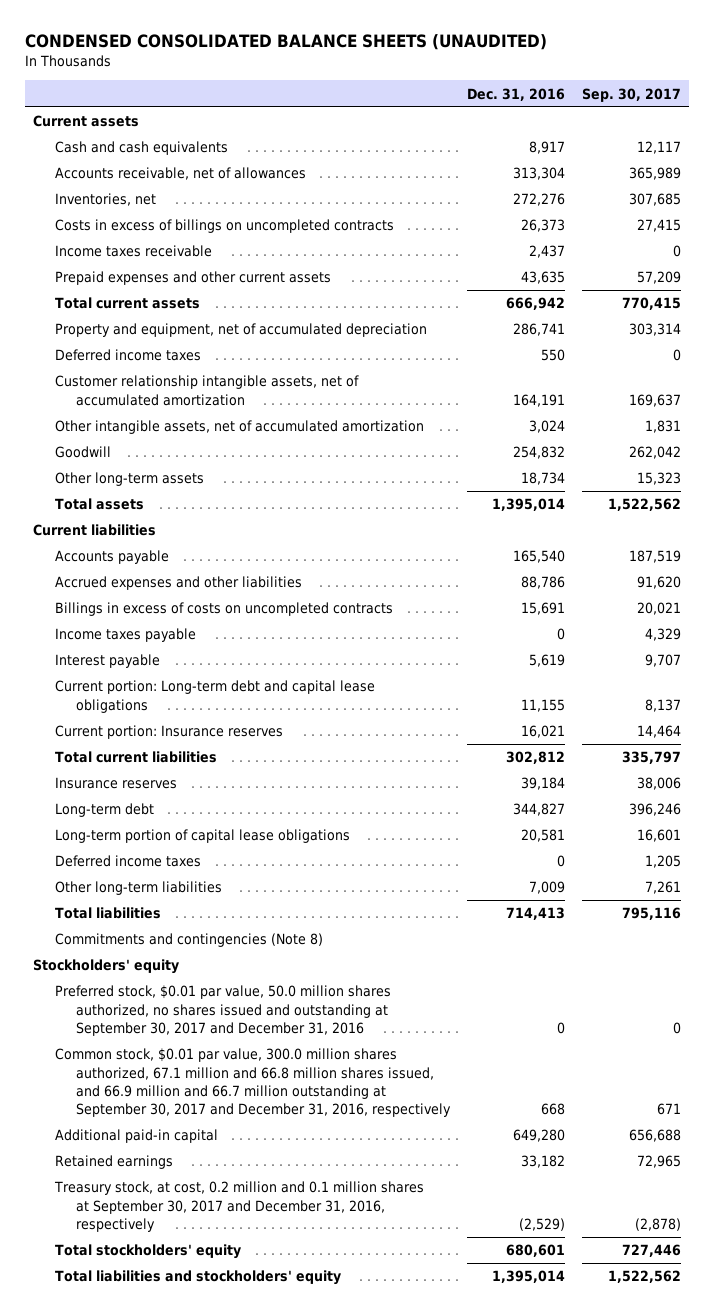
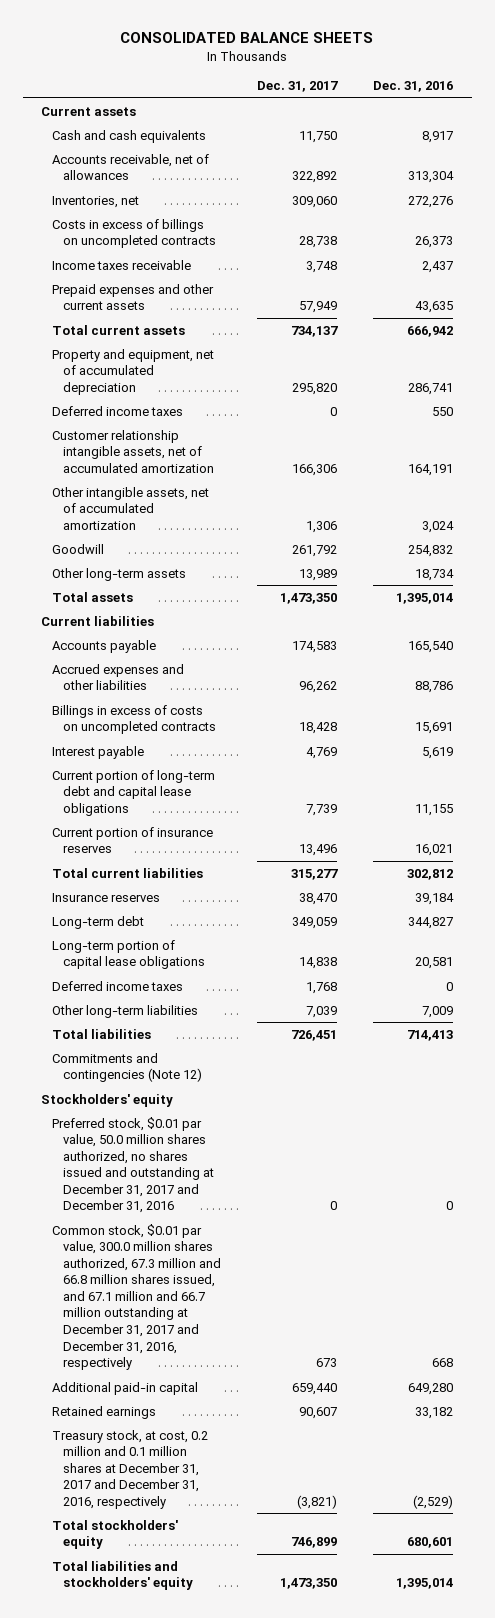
- CONDENSED CONSOLIDATED BALANCE SHEETS (UNAUDITED)
+ CONSOLIDATED BALANCE SHEETS
- | Dec. 31, 2016 | Sep. 30, 2017
+ | Dec. 31, 2017 | Dec. 31, 2016
- Income taxes payable | 0 | 4,329
- Current portion: Long-term debt and capital lease obligations | 11,155 | 8,137
- Current portion: Insurance reserves | 16,021 | 14,464
+ Current portion of long-term debt and capital lease obligations | 7,739 | 11,155
+ Current portion of insurance reserves | 13,496 | 16,021
- Commitments and contingencies (Note 8)
+ Commitments and contingencies (Note 12)
- Preferred stock, $0.01 par value, 50.0 million shares authorized, no shares issued and outstanding at September 30, 2017 and December 31, 2016 | 0 | 0
- Common stock, $0.01 par value, 300.0 million shares authorized, 67.1 million and 66.8 million shares issued, and 66.9 million and 66.7 million outstanding at September 30, 2017 and December 31, 2016, respectively | 668 | 671
+ Preferred stock, $0.01 par value, 50.0 million shares authorized, no shares issued and outstanding at December 31, 2017 and December 31, 2016 | 0 | 0
+ Common stock, $0.01 par value, 300.0 million shares authorized, 67.3 million and 66.8 million shares issued, and 67.1 million and 66.7 million outstanding at December 31, 2017 and December 31, 2016, respectively | 673 | 668
- Treasury stock, at cost, 0.2 million and 0.1 million shares at September 30, 2017 and December 31, 2016, respectively | (2,529) | (2,878)
+ Treasury stock, at cost, 0.2 million and 0.1 million shares at December 31, 2017 and December 31, 2016, respectively | (3,821) | (2,529)

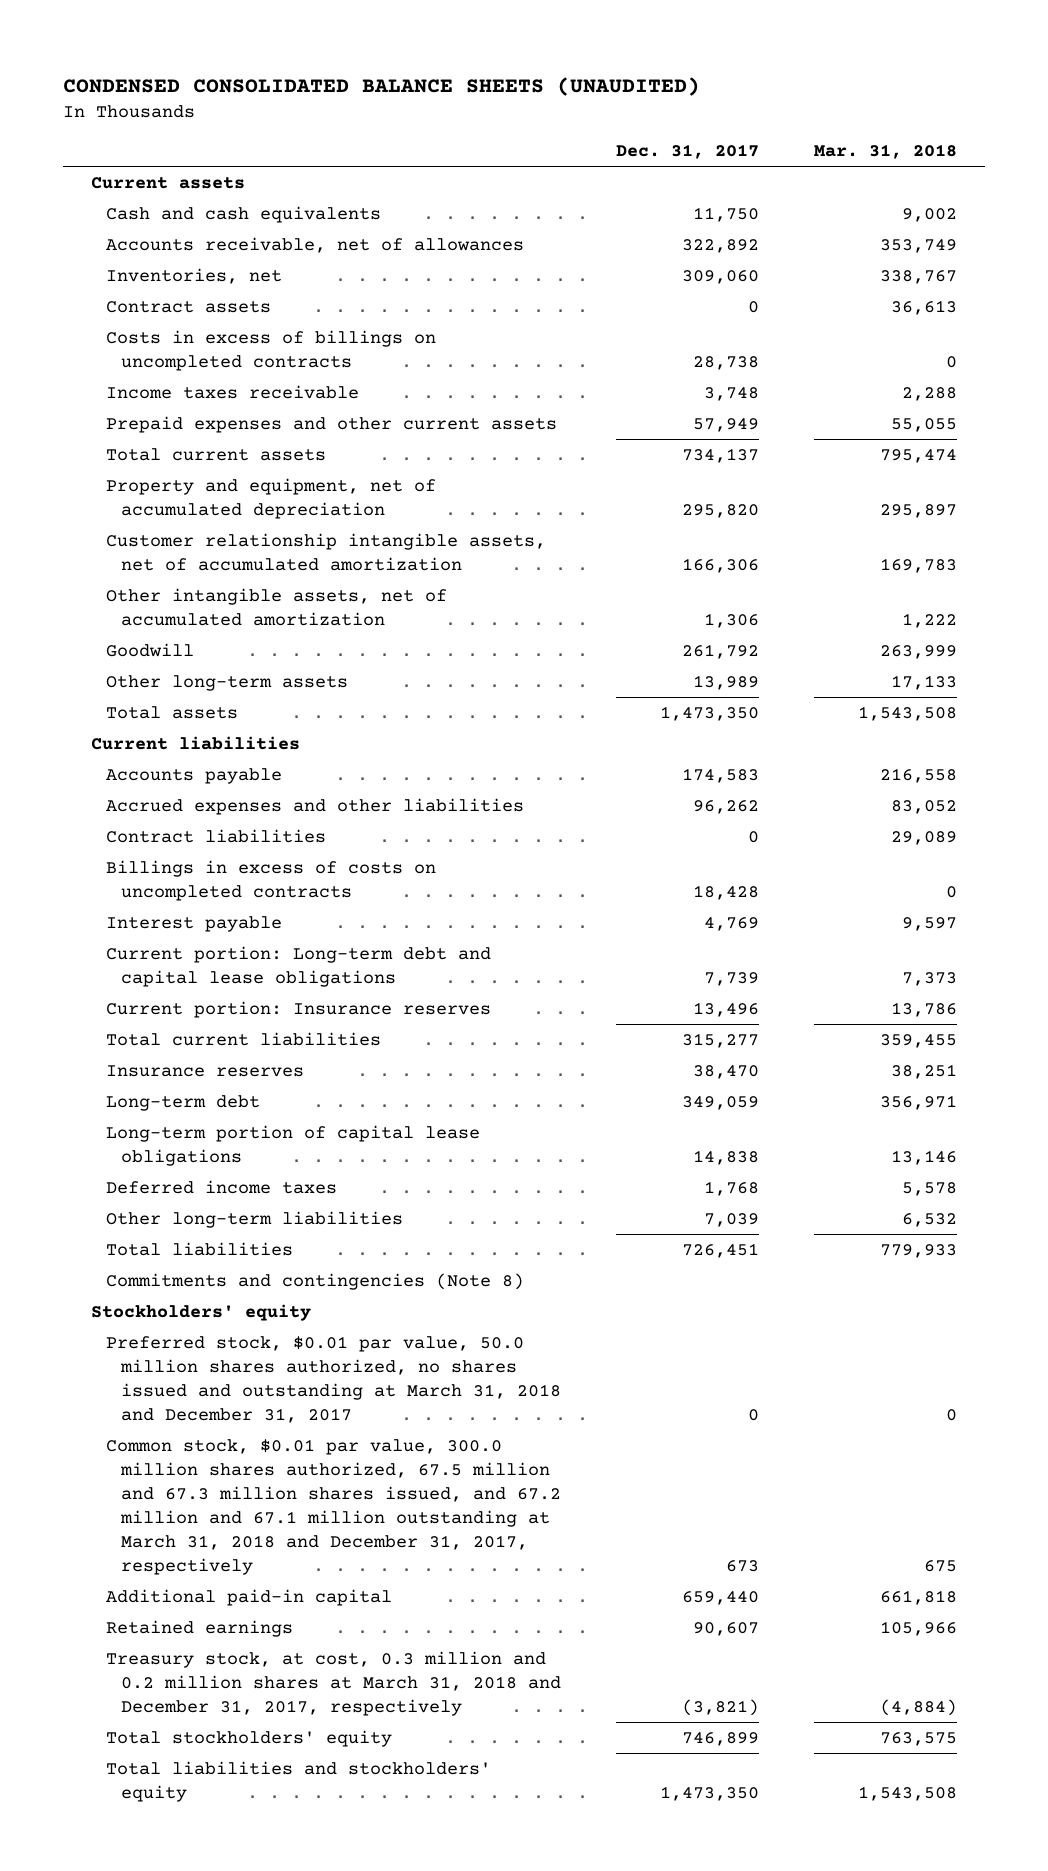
- CONSOLIDATED BALANCE SHEETS
+ CONDENSED CONSOLIDATED BALANCE SHEETS (UNAUDITED)
- | Dec. 31, 2017 | Dec. 31, 2016
+ | Dec. 31, 2017 | Mar. 31, 2018
+ Contract assets | 0 | 36,613
- Deferred income taxes | 0 | 550
+ Contract liabilities | 0 | 29,089
- Current portion of long-term debt and capital lease obligations | 7,739 | 11,155
- Current portion of insurance reserves | 13,496 | 16,021
+ Current portion: Long-term debt and capital lease obligations | 7,739 | 7,373
+ Current portion: Insurance reserves | 13,496 | 13,786
- Commitments and contingencies (Note 12)
+ Commitments and contingencies (Note 8)
- Preferred stock, $0.01 par value, 50.0 million shares authorized, no shares issued and outstanding at December 31, 2017 and December 31, 2016 | 0 | 0
- Common stock, $0.01 par value, 300.0 million shares authorized, 67.3 million and 66.8 million shares issued, and 67.1 million and 66.7 million outstanding at December 31, 2017 and December 31, 2016, respectively | 673 | 668
+ Preferred stock, $0.01 par value, 50.0 million shares authorized, no shares issued and outstanding at March 31, 2018 and December 31, 2017 | 0 | 0
+ Common stock, $0.01 par value, 300.0 million shares authorized, 67.5 million and 67.3 million shares issued, and 67.2 million and 67.1 million outstanding at March 31, 2018 and December 31, 2017, respectively | 673 | 675
- Treasury stock, at cost, 0.2 million and 0.1 million shares at December 31, 2017 and December 31, 2016, respectively | (3,821) | (2,529)
+ Treasury stock, at cost, 0.3 million and 0.2 million shares at March 31, 2018 and December 31, 2017, respectively | (3,821) | (4,884)

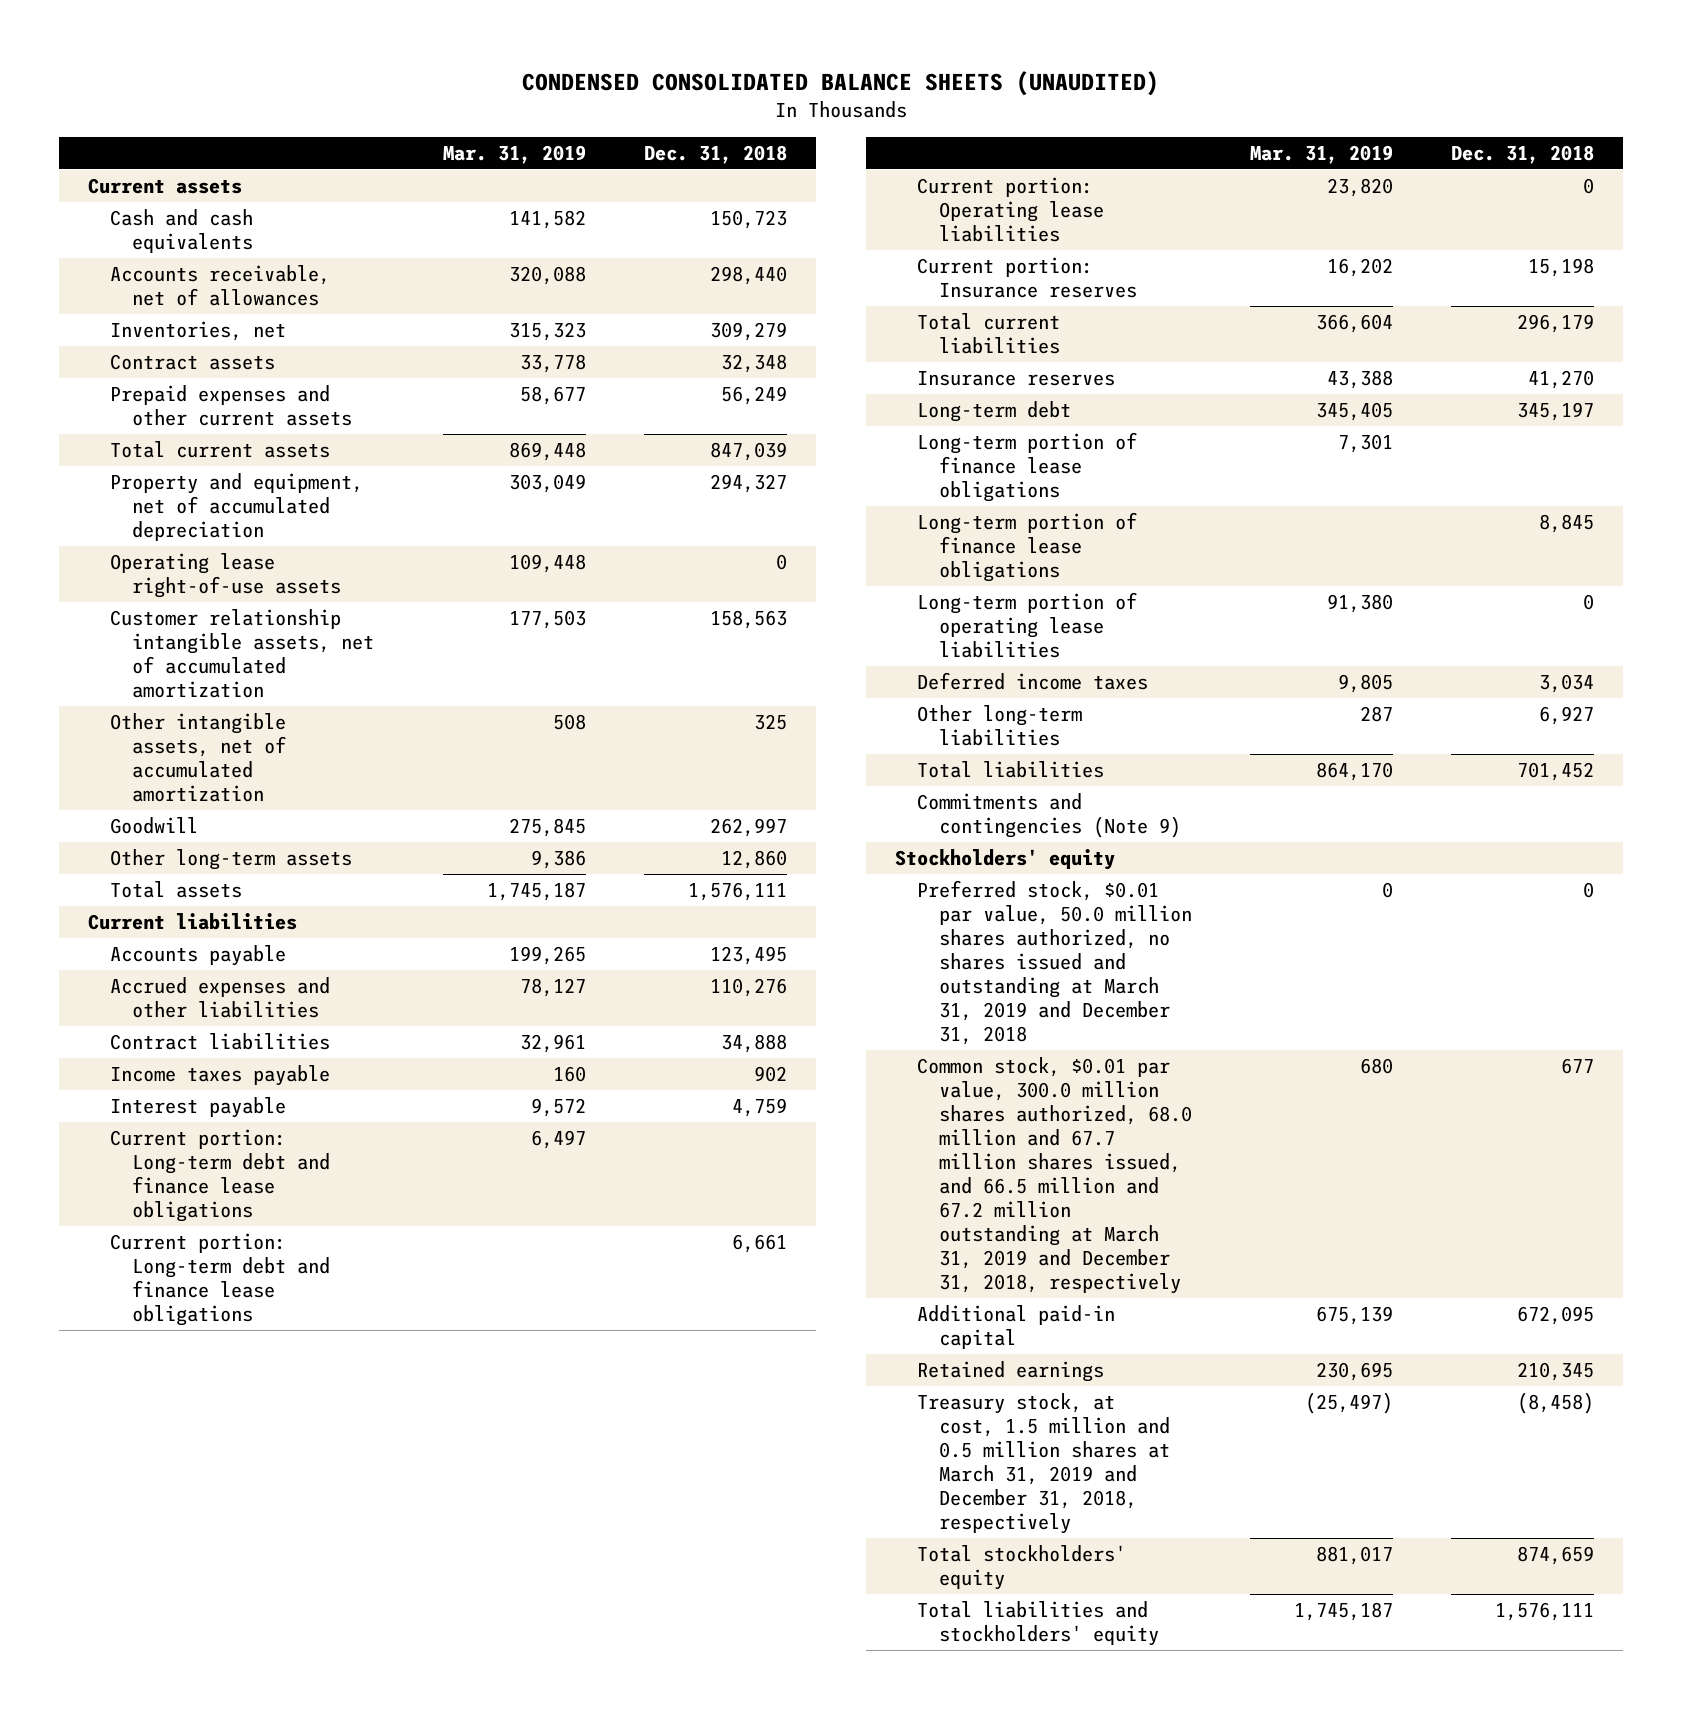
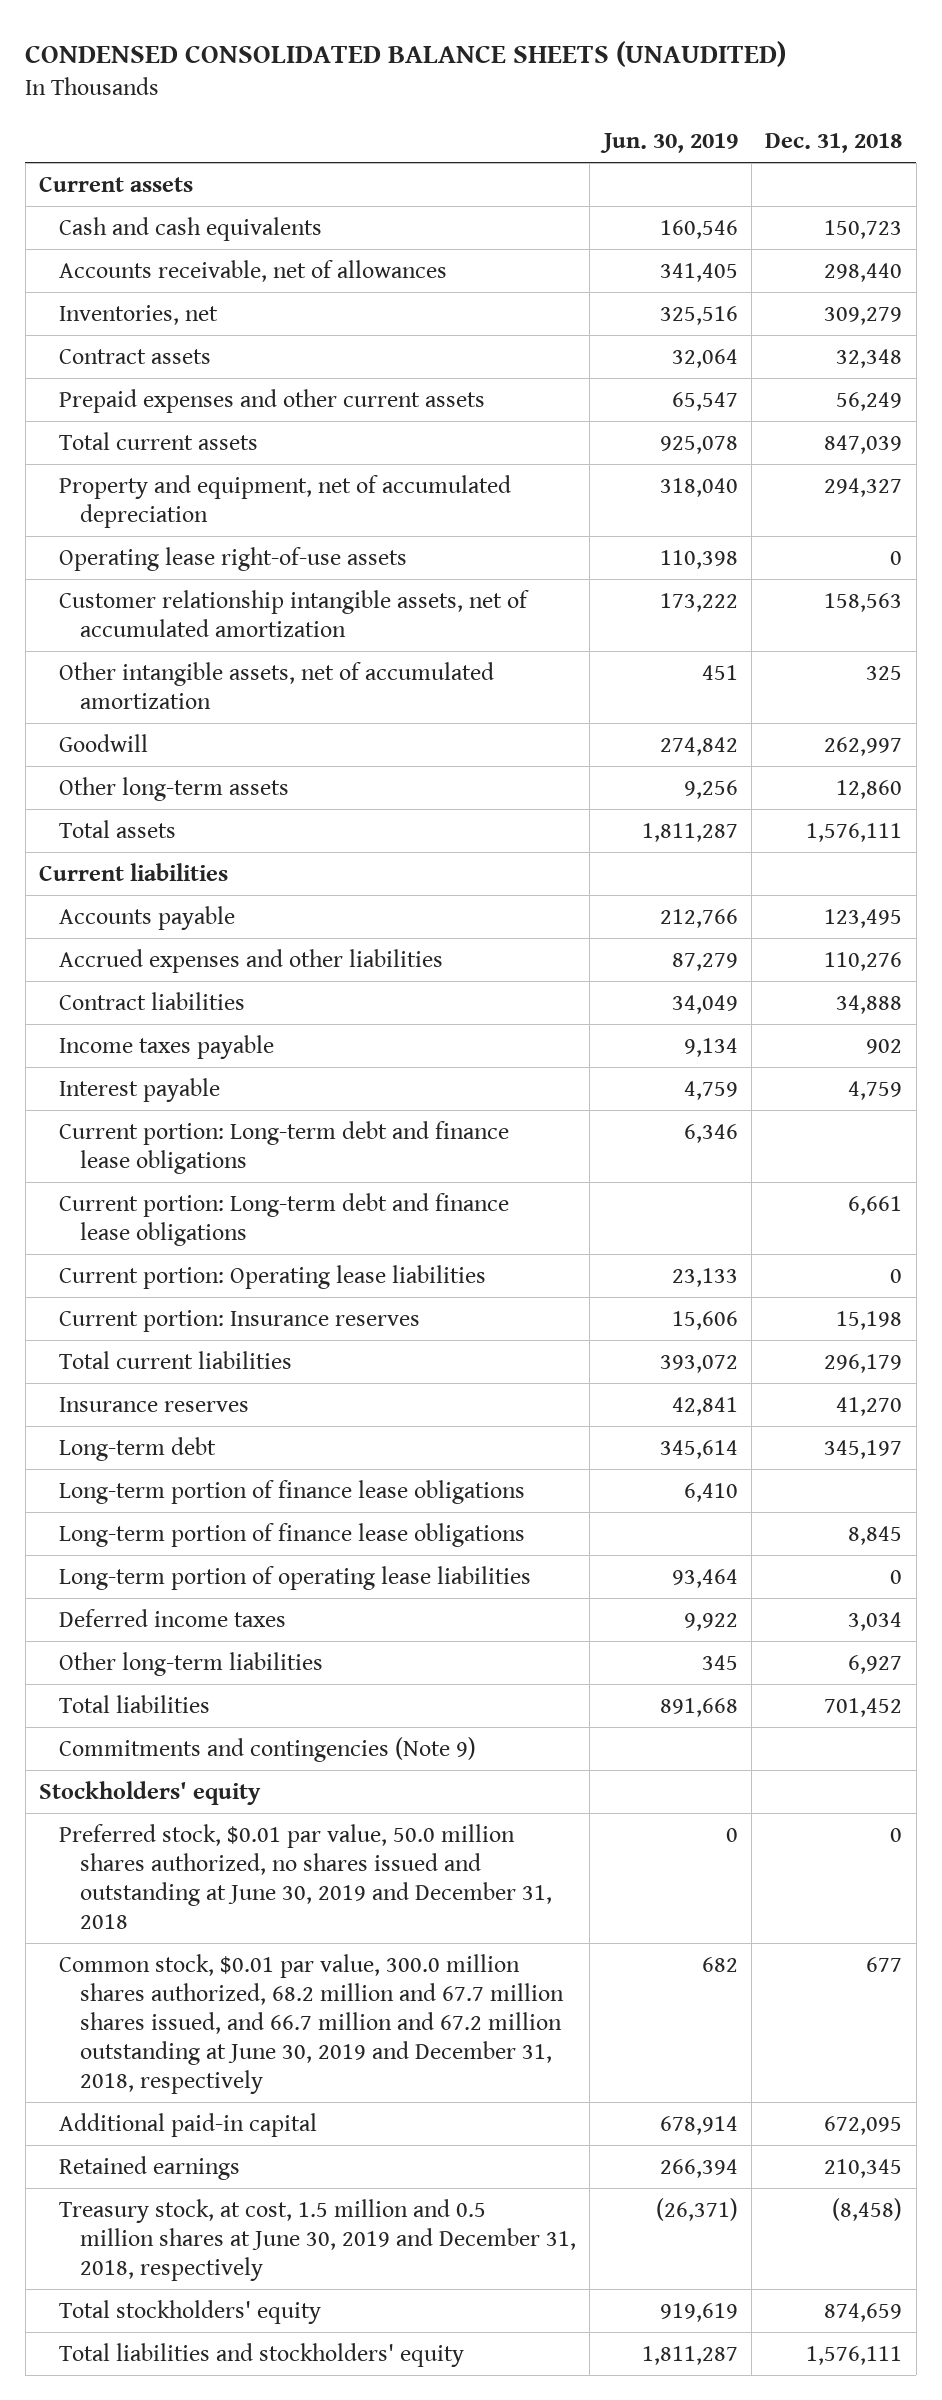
- | Mar. 31, 2019 | Dec. 31, 2018
+ | Jun. 30, 2019 | Dec. 31, 2018
- Preferred stock, $0.01 par value, 50.0 million shares authorized, no shares issued and outstanding at March 31, 2019 and December 31, 2018 | 0 | 0
- Common stock, $0.01 par value, 300.0 million shares authorized, 68.0 million and 67.7 million shares issued, and 66.5 million and 67.2 million outstanding at March 31, 2019 and December 31, 2018, respectively | 680 | 677
+ Preferred stock, $0.01 par value, 50.0 million shares authorized, no shares issued and outstanding at June 30, 2019 and December 31, 2018 | 0 | 0
+ Common stock, $0.01 par value, 300.0 million shares authorized, 68.2 million and 67.7 million shares issued, and 66.7 million and 67.2 million outstanding at June 30, 2019 and December 31, 2018, respectively | 682 | 677
- Treasury stock, at cost, 1.5 million and 0.5 million shares at March 31, 2019 and December 31, 2018, respectively | (25,497) | (8,458)
+ Treasury stock, at cost, 1.5 million and 0.5 million shares at June 30, 2019 and December 31, 2018, respectively | (26,371) | (8,458)

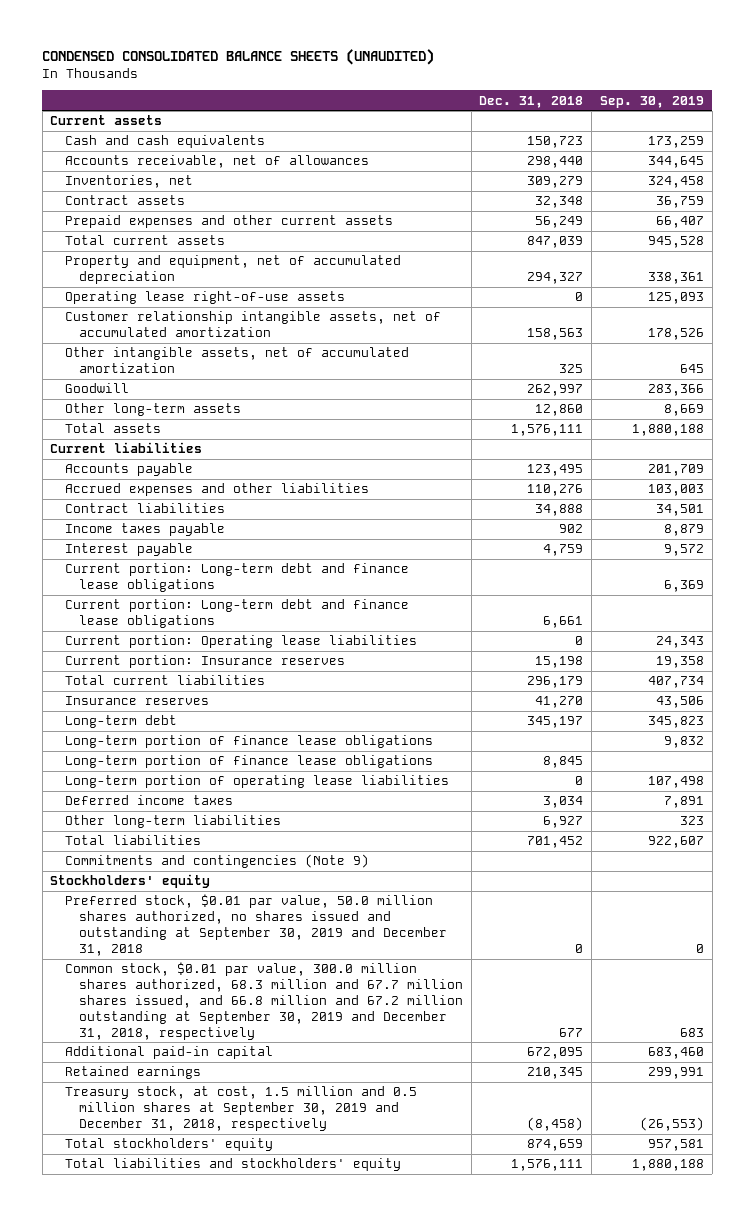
- | Jun. 30, 2019 | Dec. 31, 2018
+ | Dec. 31, 2018 | Sep. 30, 2019
- Preferred stock, $0.01 par value, 50.0 million shares authorized, no shares issued and outstanding at June 30, 2019 and December 31, 2018 | 0 | 0
- Common stock, $0.01 par value, 300.0 million shares authorized, 68.2 million and 67.7 million shares issued, and 66.7 million and 67.2 million outstanding at June 30, 2019 and December 31, 2018, respectively | 682 | 677
+ Preferred stock, $0.01 par value, 50.0 million shares authorized, no shares issued and outstanding at September 30, 2019 and December 31, 2018 | 0 | 0
+ Common stock, $0.01 par value, 300.0 million shares authorized, 68.3 million and 67.7 million shares issued, and 66.8 million and 67.2 million outstanding at September 30, 2019 and December 31, 2018, respectively | 677 | 683
- Treasury stock, at cost, 1.5 million and 0.5 million shares at June 30, 2019 and December 31, 2018, respectively | (26,371) | (8,458)
+ Treasury stock, at cost, 1.5 million and 0.5 million shares at September 30, 2019 and December 31, 2018, respectively | (8,458) | (26,553)

